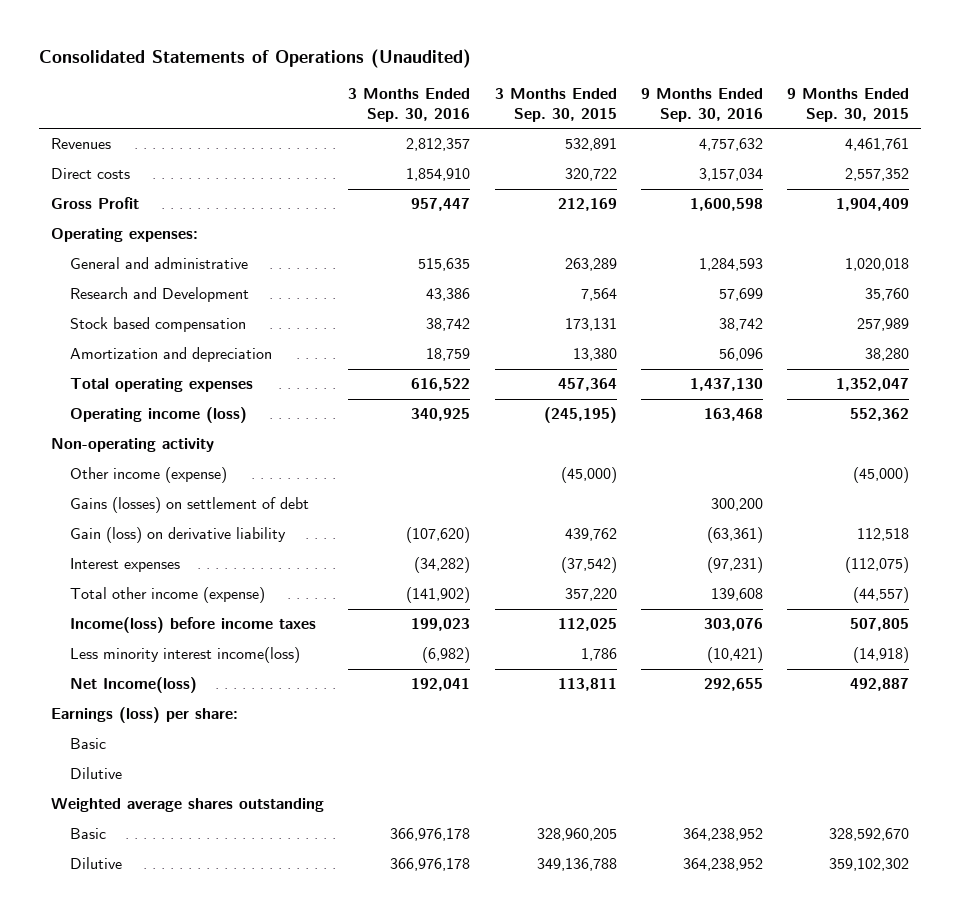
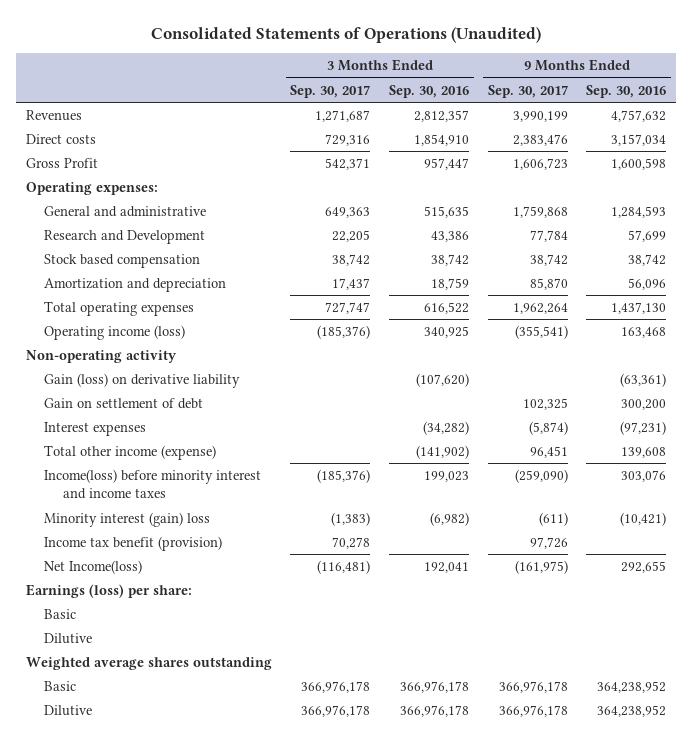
- | 3 Months Ended Sep. 30, 2016 | 3 Months Ended Sep. 30, 2015 | 9 Months Ended Sep. 30, 2016 | 9 Months Ended Sep. 30, 2015
+ | 3 Months Ended Sep. 30, 2017 | 3 Months Ended Sep. 30, 2016 | 9 Months Ended Sep. 30, 2017 | 9 Months Ended Sep. 30, 2016
- Other income (expense) | | (45,000) | | (45,000)
- Gains (losses) on settlement of debt | | | 300,200 |
+ Gain on settlement of debt | | | 102,325 | 300,200
- Income(loss) before income taxes | 199,023 | 112,025 | 303,076 | 507,805
- Less minority interest income(loss) | (6,982) | 1,786 | (10,421) | (14,918)
+ Income(loss) before minority interest and income taxes | (185,376) | 199,023 | (259,090) | 303,076
+ Minority interest (gain) loss | (1,383) | (6,982) | (611) | (10,421)
+ Income tax benefit (provision) | 70,278 | | 97,726 |

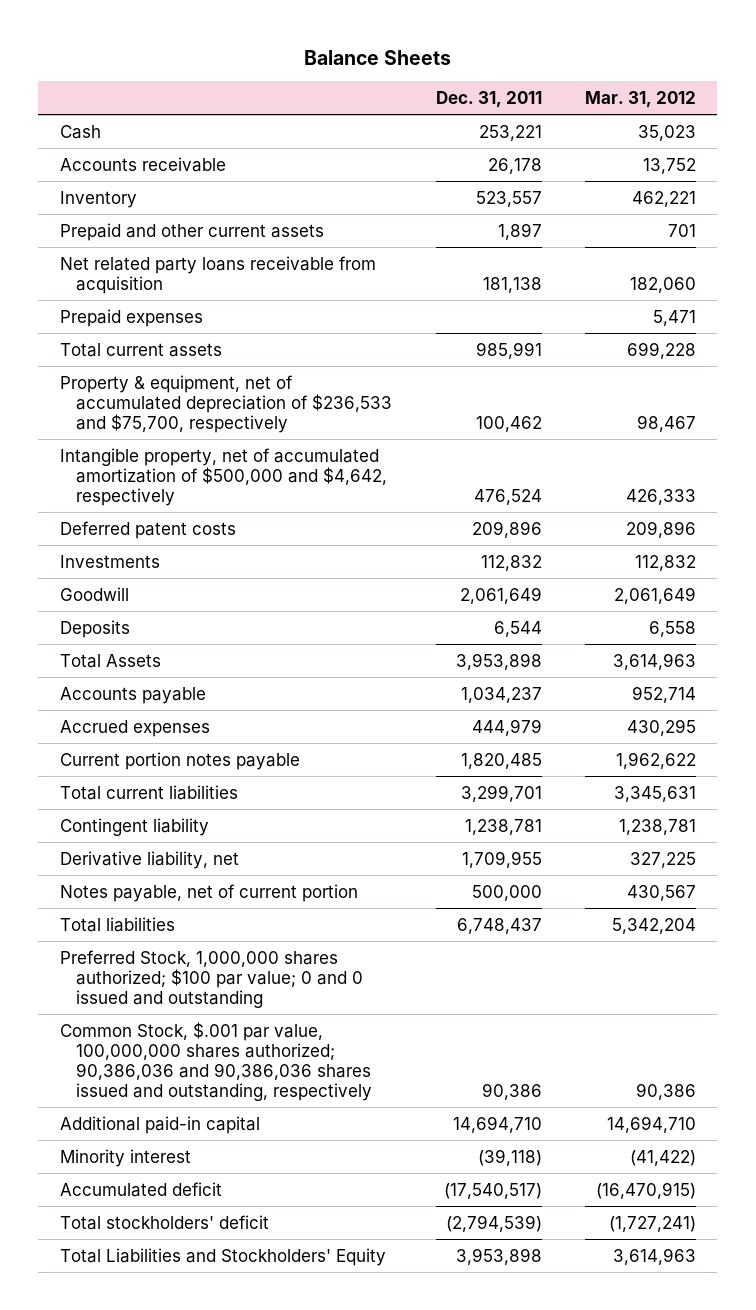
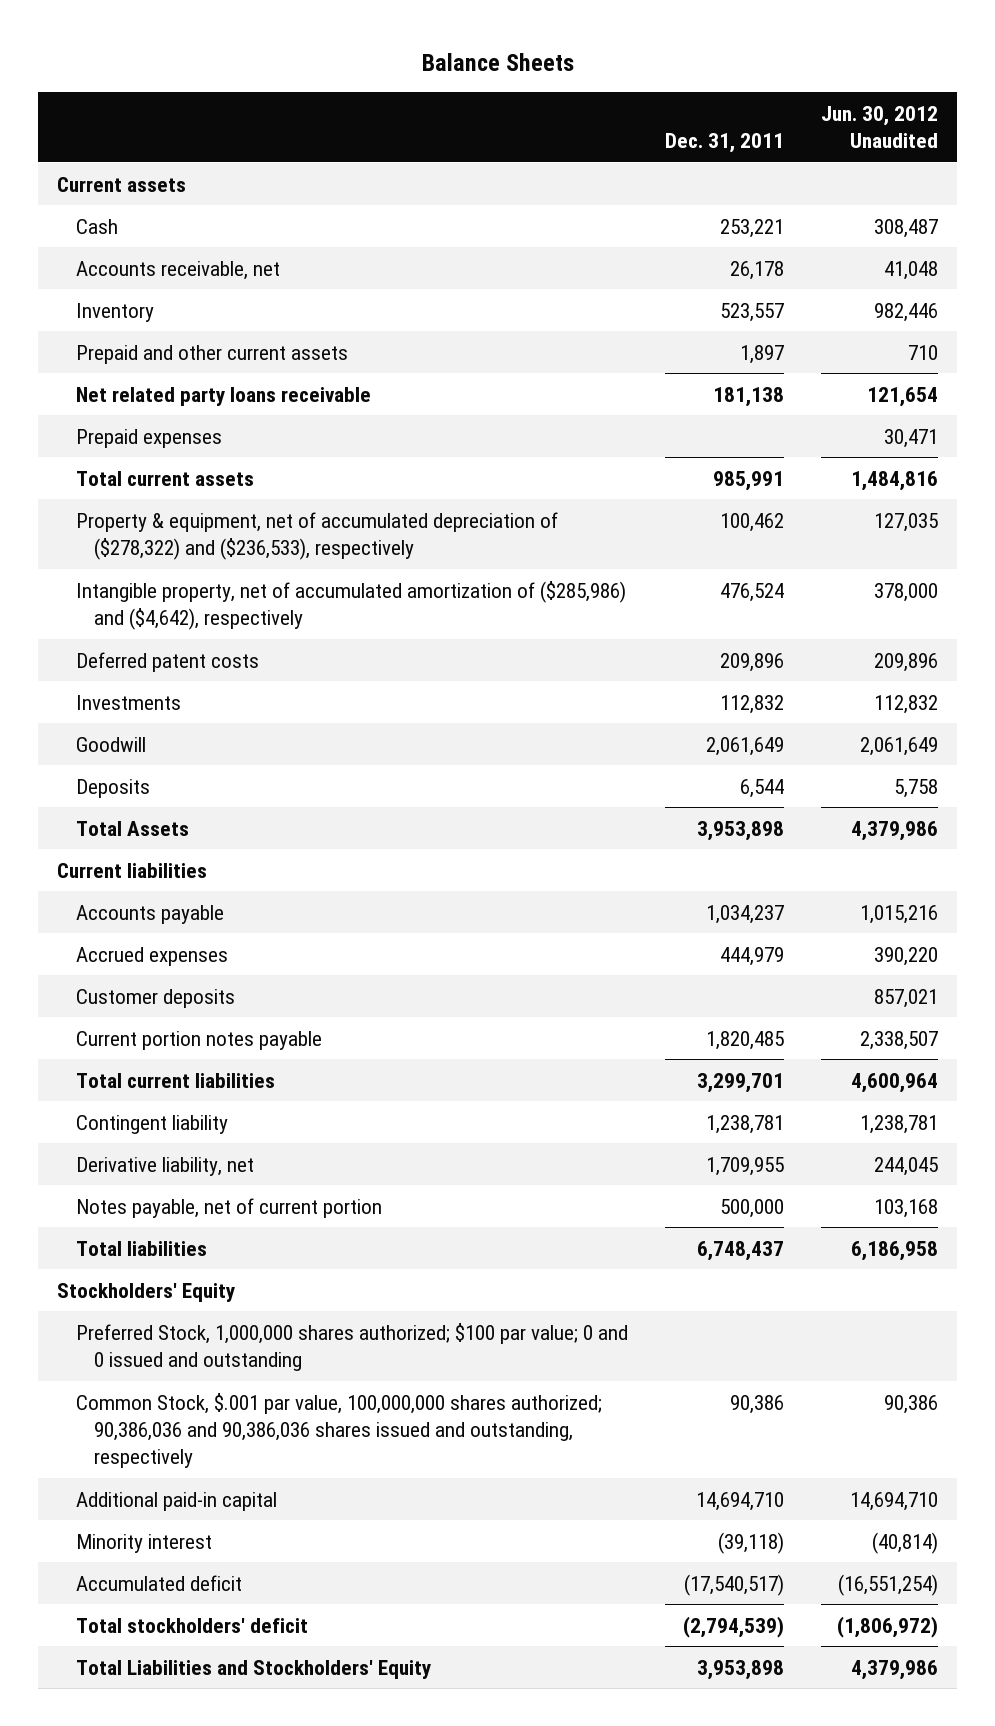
- | Dec. 31, 2011 | Mar. 31, 2012
+ | Dec. 31, 2011 | Jun. 30, 2012 Unaudited
+ Current assets
- Accounts receivable | 26,178 | 13,752
+ Accounts receivable, net | 26,178 | 41,048
- Net related party loans receivable from acquisition | 181,138 | 182,060
+ Net related party loans receivable | 181,138 | 121,654
- Property & equipment, net of accumulated depreciation of $236,533 and $75,700, respectively | 100,462 | 98,467
- Intangible property, net of accumulated amortization of $500,000 and $4,642, respectively | 476,524 | 426,333
+ Property & equipment, net of accumulated depreciation of ($278,322) and ($236,533), respectively | 100,462 | 127,035
+ Intangible property, net of accumulated amortization of ($285,986) and ($4,642), respectively | 476,524 | 378,000
+ Current liabilities
+ Customer deposits | | 857,021
+ Stockholders' Equity

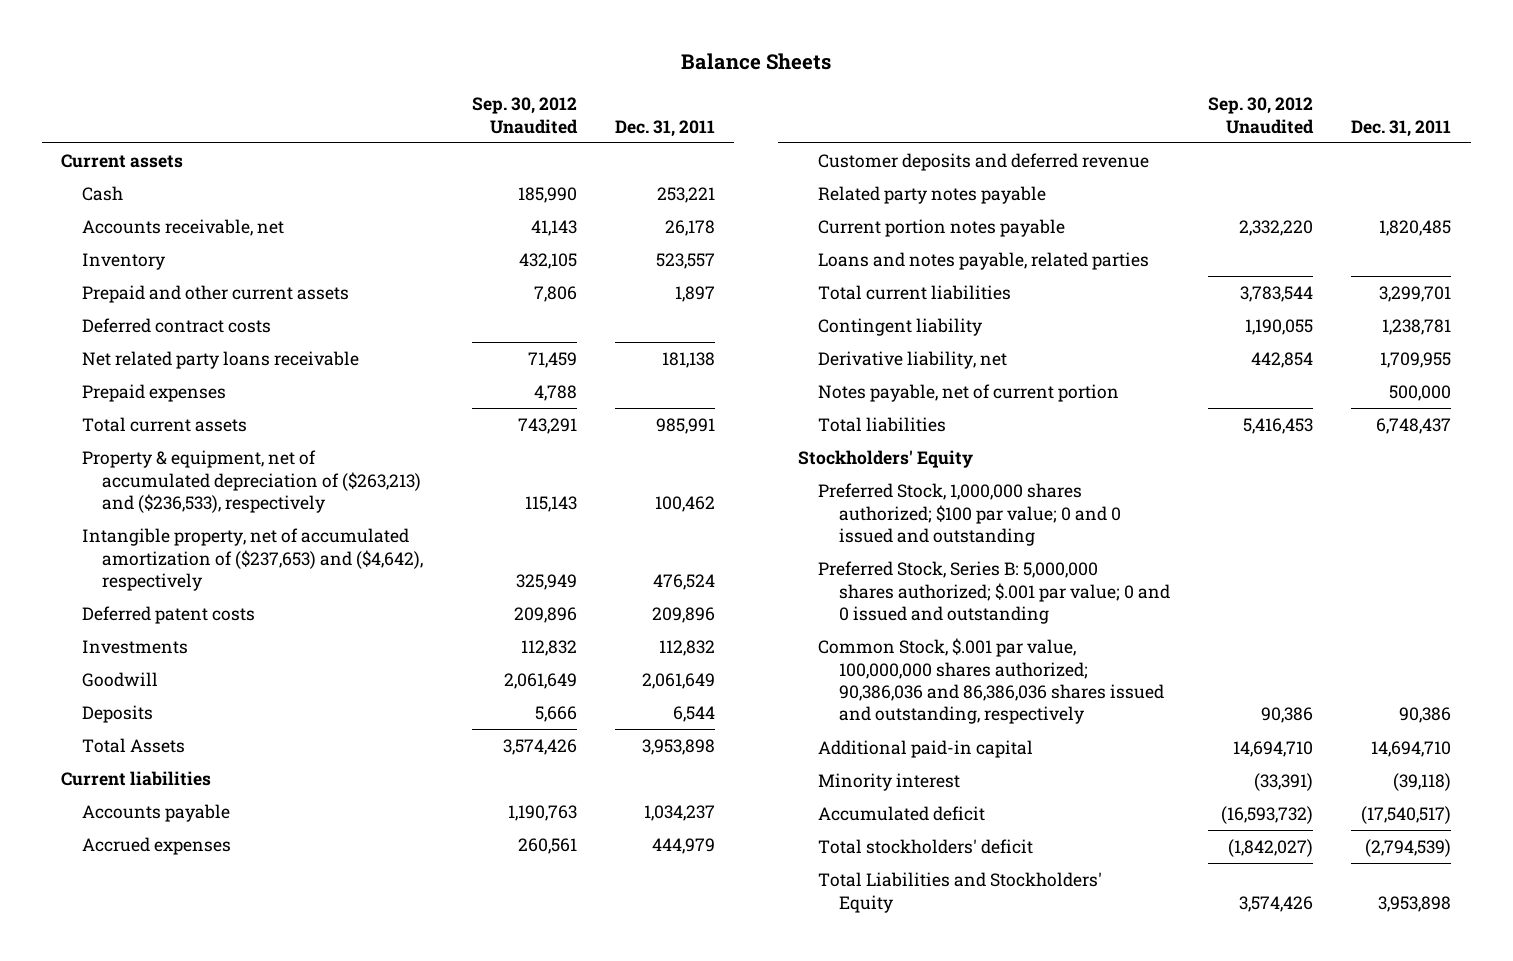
- | Dec. 31, 2011 | Jun. 30, 2012 Unaudited
+ | Sep. 30, 2012 Unaudited | Dec. 31, 2011
+ Deferred contract costs
- Property & equipment, net of accumulated depreciation of ($278,322) and ($236,533), respectively | 100,462 | 127,035
- Intangible property, net of accumulated amortization of ($285,986) and ($4,642), respectively | 476,524 | 378,000
+ Property & equipment, net of accumulated depreciation of ($263,213) and ($236,533), respectively | 115,143 | 100,462
+ Intangible property, net of accumulated amortization of ($237,653) and ($4,642), respectively | 325,949 | 476,524
- Customer deposits | | 857,021
+ Customer deposits and deferred revenue
+ Related party notes payable
+ Loans and notes payable, related parties
- Common Stock, $.001 par value, 100,000,000 shares authorized; 90,386,036 and 90,386,036 shares issued and outstanding, respectively | 90,386 | 90,386
+ Preferred Stock, Series B: 5,000,000 shares authorized; $.001 par value; 0 and 0 issued and outstanding
+ Common Stock, $.001 par value, 100,000,000 shares authorized; 90,386,036 and 86,386,036 shares issued and outstanding, respectively | 90,386 | 90,386

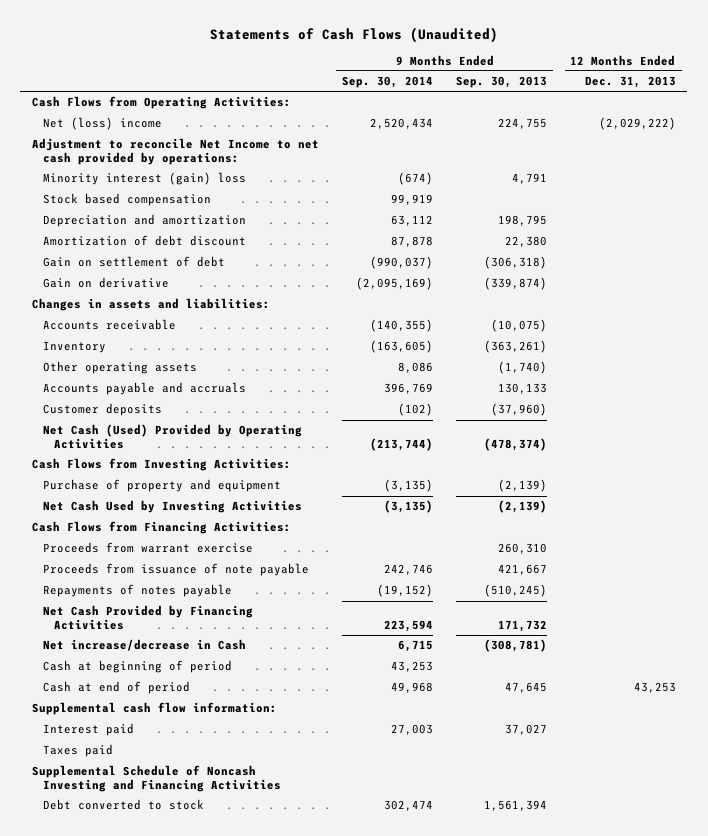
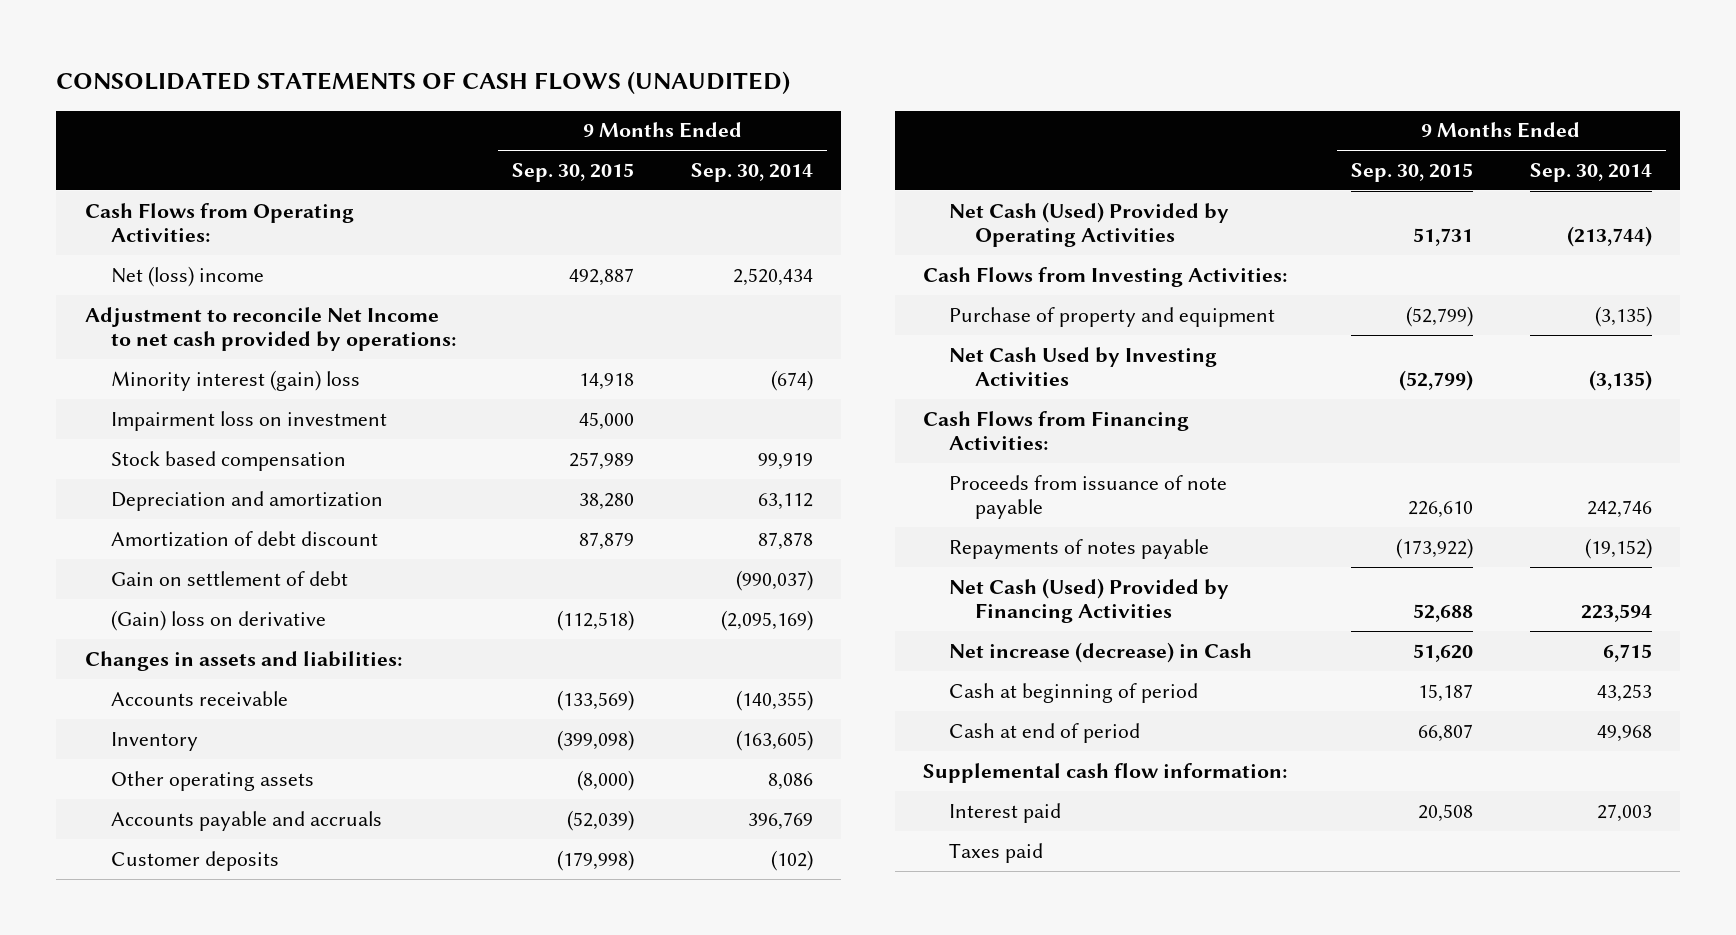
- Statements of Cash Flows (Unaudited)
+ CONSOLIDATED STATEMENTS OF CASH FLOWS (UNAUDITED)
- | 9 Months Ended Sep. 30, 2014 | 9 Months Ended Sep. 30, 2013 | 12 Months Ended Dec. 31, 2013
+ | 9 Months Ended Sep. 30, 2015 | 9 Months Ended Sep. 30, 2014
+ Impairment loss on investment | 45,000 |
- Gain on derivative | (2,095,169) | (339,874) |
+ (Gain) loss on derivative | (112,518) | (2,095,169)
- Proceeds from warrant exercise | | 260,310 |
- Net Cash Provided by Financing Activities | 223,594 | 171,732 |
- Net increase/decrease in Cash | 6,715 | (308,781) |
+ Net Cash (Used) Provided by Financing Activities | 52,688 | 223,594
+ Net increase (decrease) in Cash | 51,620 | 6,715
- Supplemental Schedule of Noncash Investing and Financing Activities
- Debt converted to stock | 302,474 | 1,561,394 |

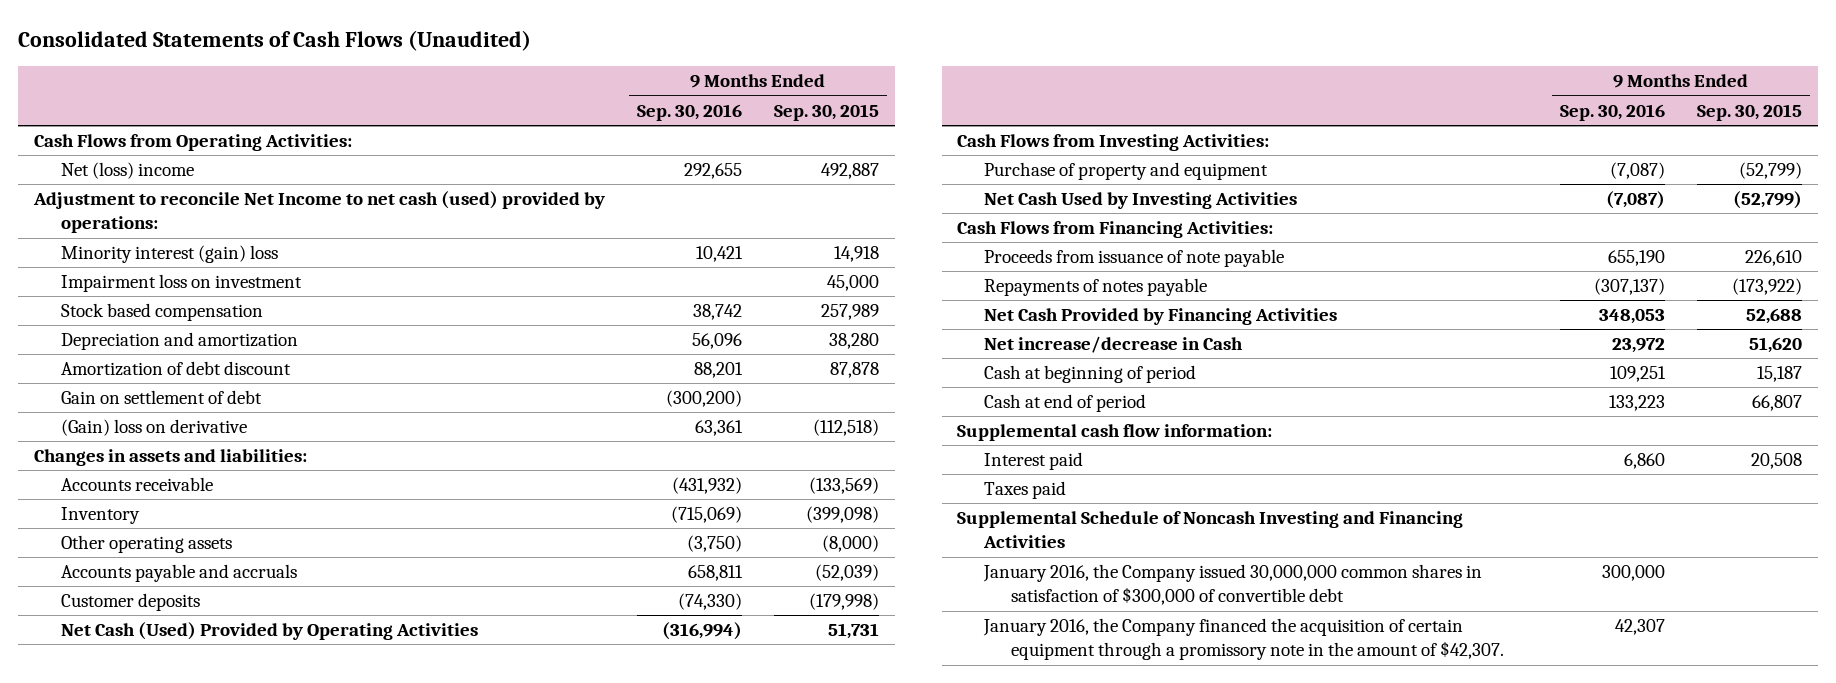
- CONSOLIDATED STATEMENTS OF CASH FLOWS (UNAUDITED)
+ Consolidated Statements of Cash Flows (Unaudited)
- | 9 Months Ended Sep. 30, 2015 | 9 Months Ended Sep. 30, 2014
+ | 9 Months Ended Sep. 30, 2016 | 9 Months Ended Sep. 30, 2015
- Adjustment to reconcile Net Income to net cash provided by operations:
+ Adjustment to reconcile Net Income to net cash (used) provided by operations:
- Amortization of debt discount | 87,879 | 87,878
+ Amortization of debt discount | 88,201 | 87,878
- Net Cash (Used) Provided by Financing Activities | 52,688 | 223,594
- Net increase (decrease) in Cash | 51,620 | 6,715
+ Net Cash Provided by Financing Activities | 348,053 | 52,688
+ Net increase/decrease in Cash | 23,972 | 51,620
+ Supplemental Schedule of Noncash Investing and Financing Activities
+ January 2016, the Company issued 30,000,000 common shares in satisfaction of $300,000 of convertible debt | 300,000 |
+ January 2016, the Company financed the acquisition of certain equipment through a promissory note in the amount of $42,307. | 42,307 |

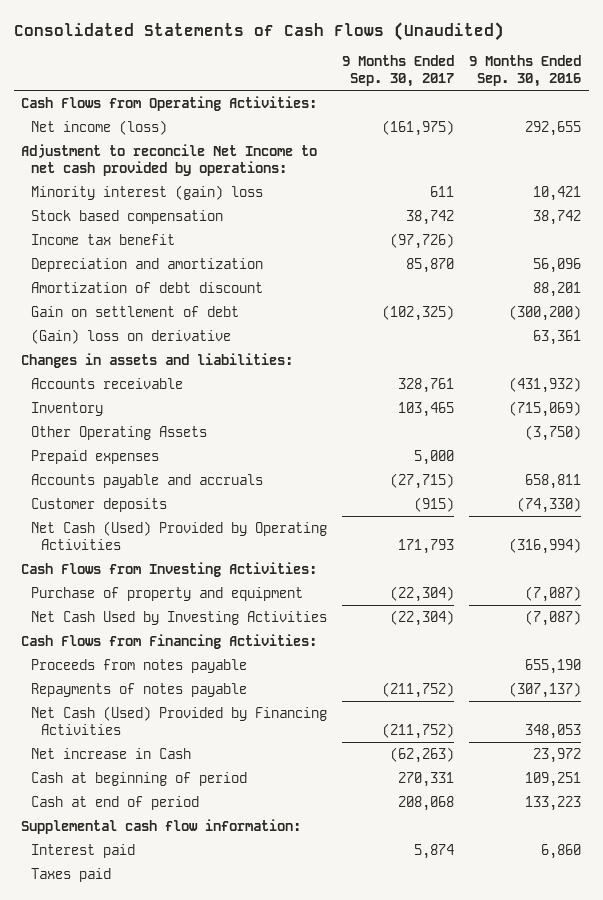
- | 9 Months Ended Sep. 30, 2016 | 9 Months Ended Sep. 30, 2015
+ | 9 Months Ended Sep. 30, 2017 | 9 Months Ended Sep. 30, 2016
- Net (loss) income | 292,655 | 492,887
- Adjustment to reconcile Net Income to net cash (used) provided by operations:
+ Net income (loss) | (161,975) | 292,655
+ Adjustment to reconcile Net Income to net cash provided by operations:
- Impairment loss on investment | | 45,000
+ Income tax benefit | (97,726) |
- Other operating assets | (3,750) | (8,000)
+ Other Operating Assets | | (3,750)
+ Prepaid expenses | 5,000 |
- Proceeds from issuance of note payable | 655,190 | 226,610
+ Proceeds from notes payable | | 655,190
- Net Cash Provided by Financing Activities | 348,053 | 52,688
- Net increase/decrease in Cash | 23,972 | 51,620
+ Net Cash (Used) Provided by Financing Activities | (211,752) | 348,053
+ Net increase in Cash | (62,263) | 23,972
- Supplemental Schedule of Noncash Investing and Financing Activities
- January 2016, the Company issued 30,000,000 common shares in satisfaction of $300,000 of convertible debt | 300,000 |
- January 2016, the Company financed the acquisition of certain equipment through a promissory note in the amount of $42,307. | 42,307 |

